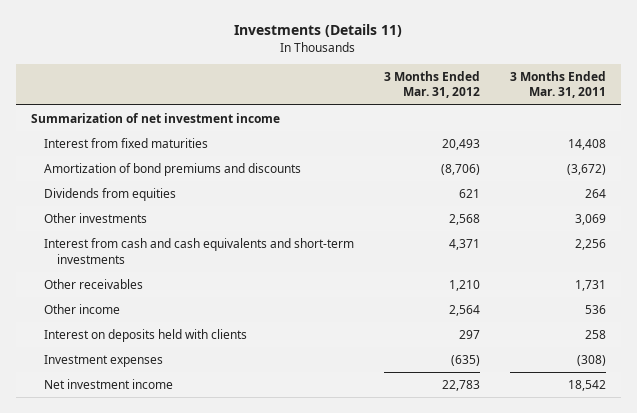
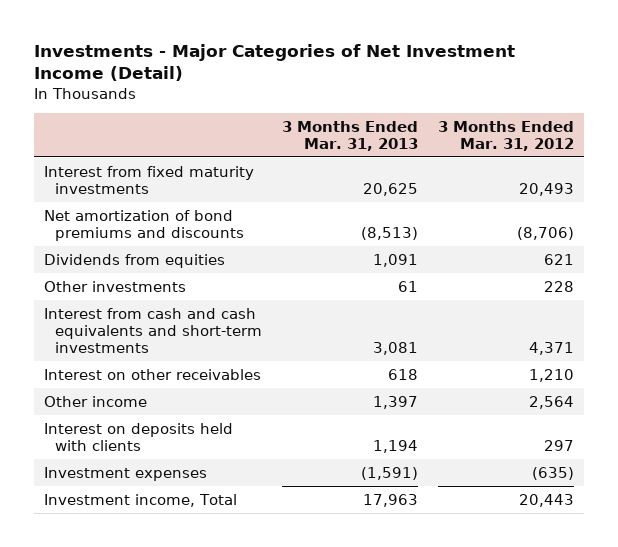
- Investments (Details 11)
+ Investments - Major Categories of Net Investment Income (Detail)
- | 3 Months Ended Mar. 31, 2012 | 3 Months Ended Mar. 31, 2011
+ | 3 Months Ended Mar. 31, 2013 | 3 Months Ended Mar. 31, 2012
- Summarization of net investment income
- Interest from fixed maturities | 20,493 | 14,408
- Amortization of bond premiums and discounts | (8,706) | (3,672)
+ Interest from fixed maturity investments | 20,625 | 20,493
+ Net amortization of bond premiums and discounts | (8,513) | (8,706)
- Other investments | 2,568 | 3,069
+ Other investments | 61 | 228
- Other receivables | 1,210 | 1,731
+ Interest on other receivables | 618 | 1,210
- Net investment income | 22,783 | 18,542
+ Investment income, Total | 17,963 | 20,443

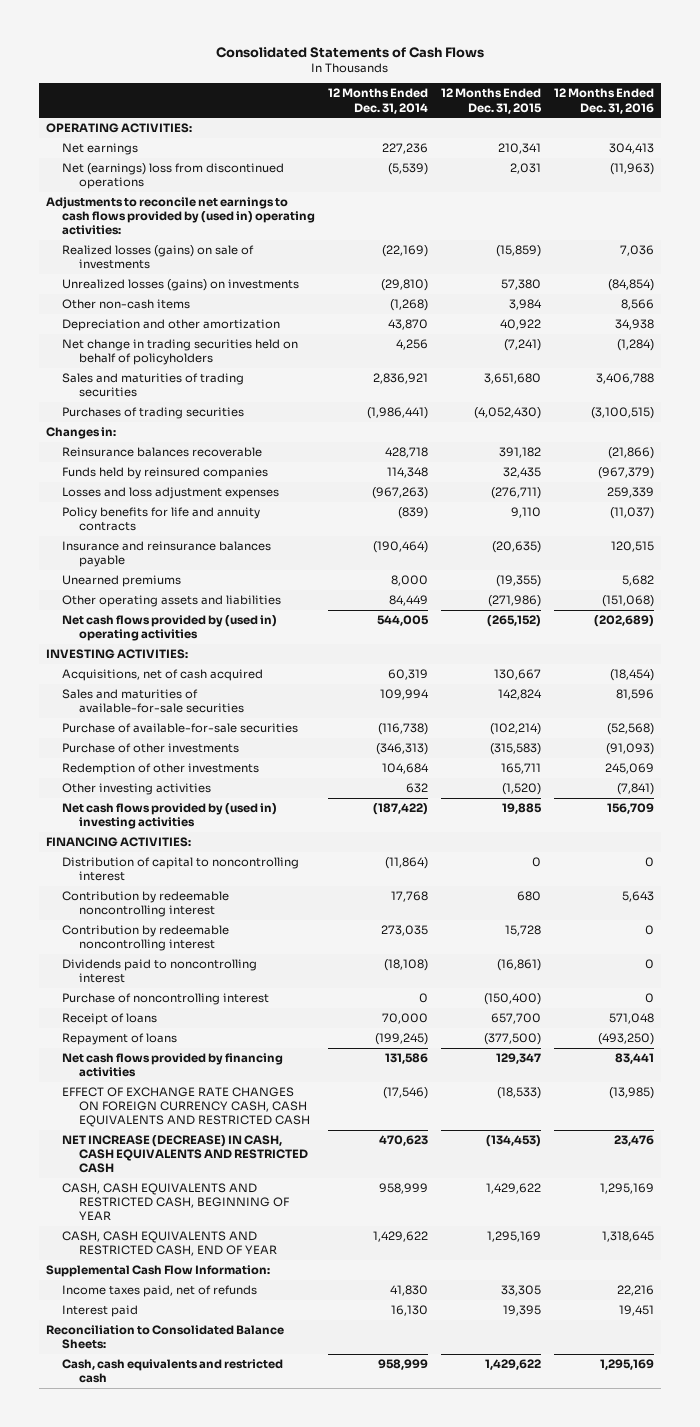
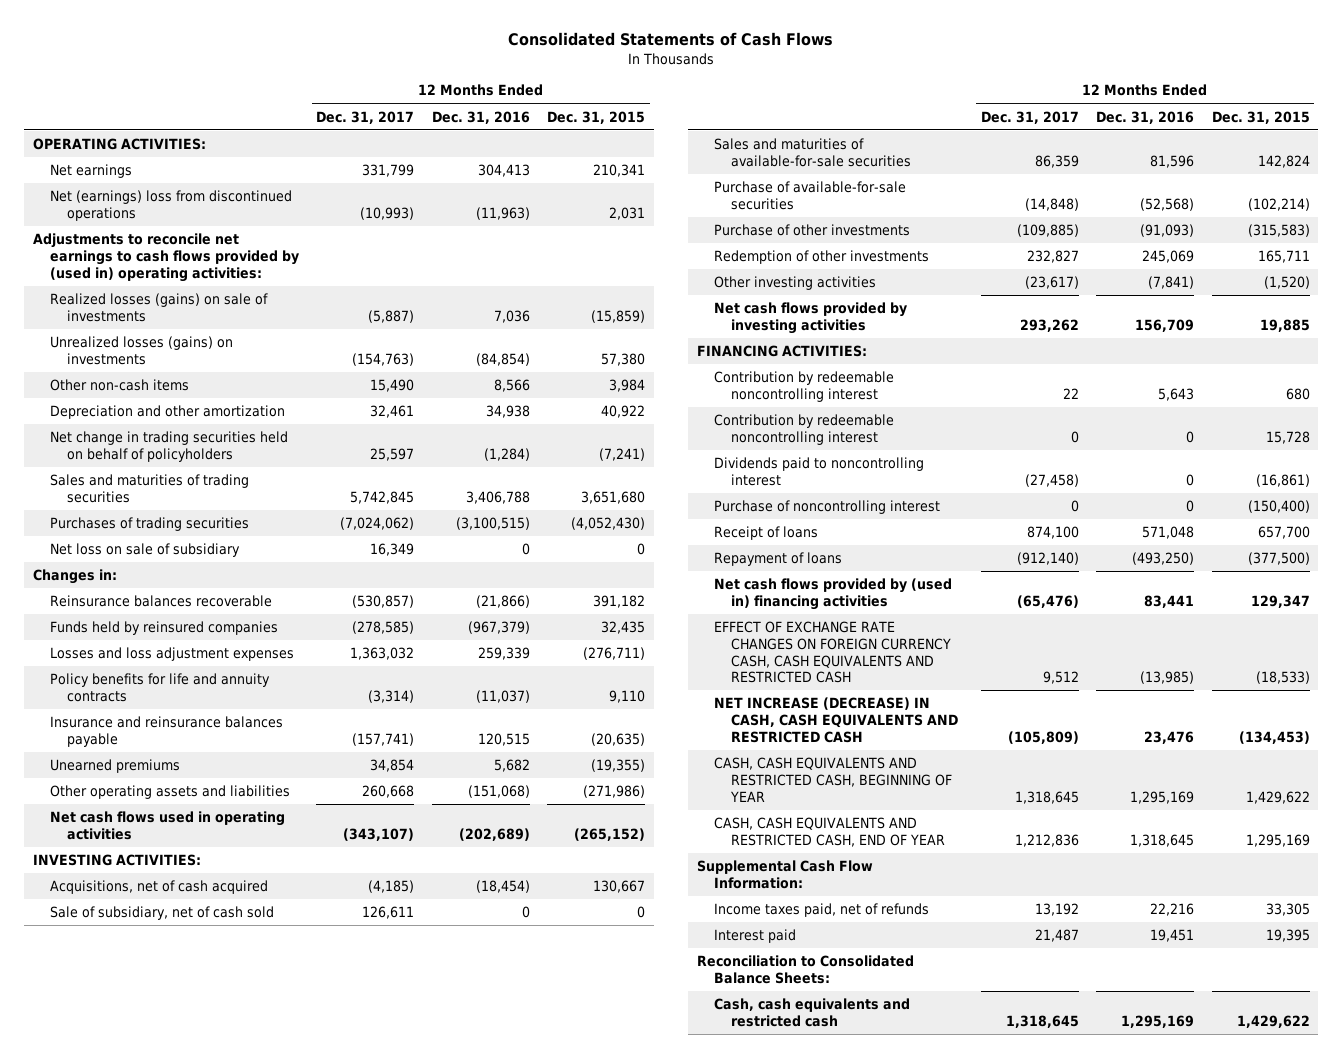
- | 12 Months Ended Dec. 31, 2014 | 12 Months Ended Dec. 31, 2015 | 12 Months Ended Dec. 31, 2016
+ | 12 Months Ended Dec. 31, 2017 | 12 Months Ended Dec. 31, 2016 | 12 Months Ended Dec. 31, 2015
+ Net loss on sale of subsidiary | 16,349 | 0 | 0
- Net cash flows provided by (used in) operating activities | 544,005 | (265,152) | (202,689)
+ Net cash flows used in operating activities | (343,107) | (202,689) | (265,152)
+ Sale of subsidiary, net of cash sold | 126,611 | 0 | 0
- Net cash flows provided by (used in) investing activities | (187,422) | 19,885 | 156,709
+ Net cash flows provided by investing activities | 293,262 | 156,709 | 19,885
- Distribution of capital to noncontrolling interest | (11,864) | 0 | 0
- Net cash flows provided by financing activities | 131,586 | 129,347 | 83,441
+ Net cash flows provided by (used in) financing activities | (65,476) | 83,441 | 129,347

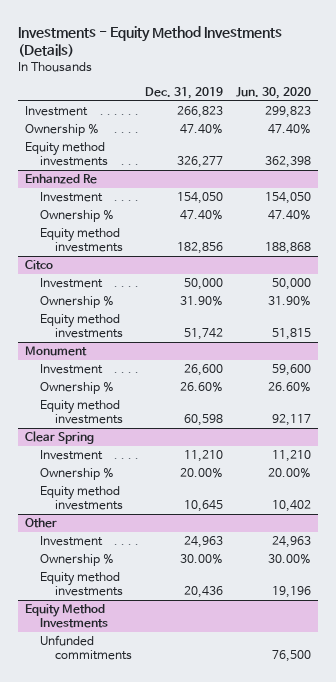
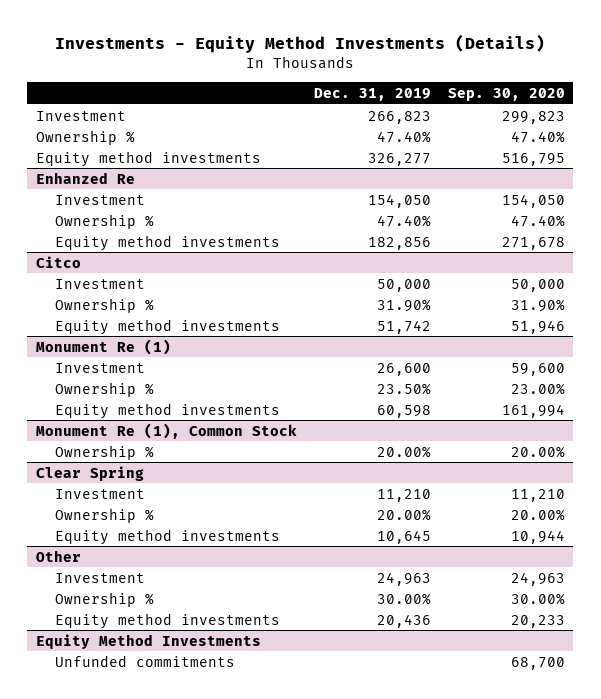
- | Dec. 31, 2019 | Jun. 30, 2020
+ | Dec. 31, 2019 | Sep. 30, 2020
- Monument
+ Monument Re (1)
- Ownership % | 26.60% | 26.60%
+ Ownership % | 23.50% | 23.00%
+ Monument Re (1), Common Stock
+ Ownership % | 20.00% | 20.00%

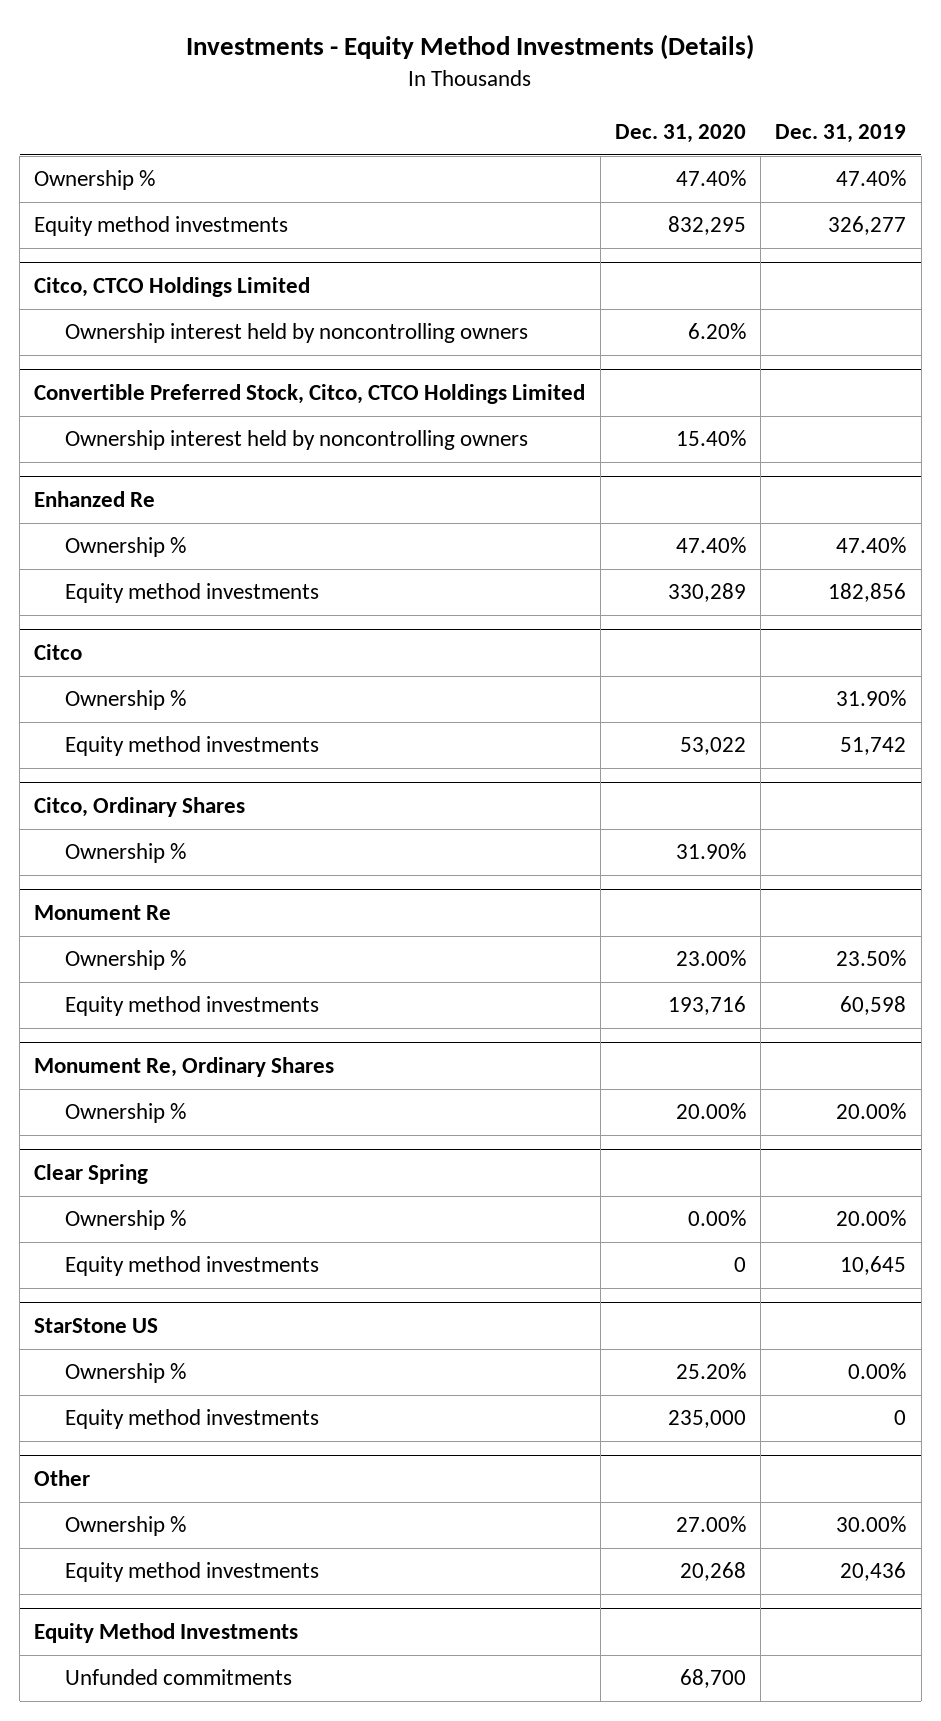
- | Dec. 31, 2019 | Sep. 30, 2020
+ | Dec. 31, 2020 | Dec. 31, 2019
- Investment | 266,823 | 299,823
+ Citco, CTCO Holdings Limited
+ Ownership interest held by noncontrolling owners | 6.20% |
+ Convertible Preferred Stock, Citco, CTCO Holdings Limited
+ Ownership interest held by noncontrolling owners | 15.40% |
@ Enhanzed Re
- Investment | 154,050 | 154,050
@ Citco
- Investment | 50,000 | 50,000
- Monument Re (1)
- Investment | 26,600 | 59,600
+ Citco, Ordinary Shares
+ Ownership % | 31.90% |
+ Monument Re
- Monument Re (1), Common Stock
+ Monument Re, Ordinary Shares
@ Clear Spring
- Investment | 11,210 | 11,210
+ StarStone US
+ Ownership % | 25.20% | 0.00%
+ Equity method investments | 235,000 | 0
@ Other
- Investment | 24,963 | 24,963

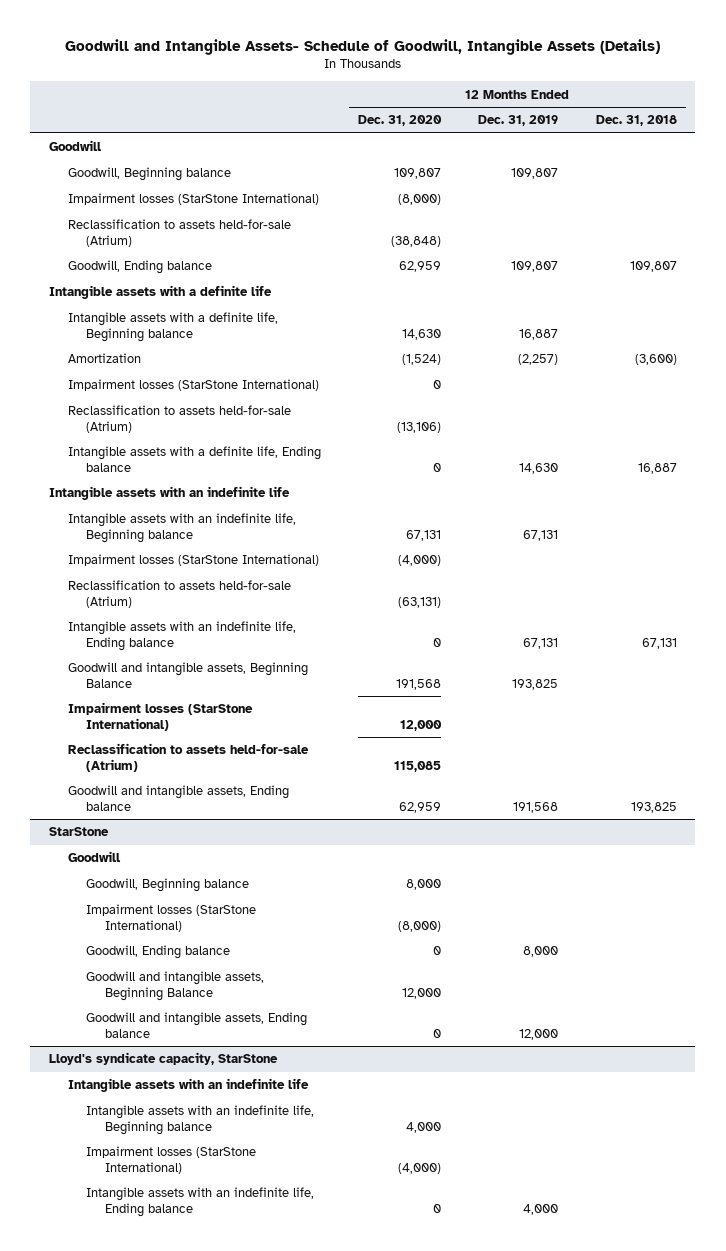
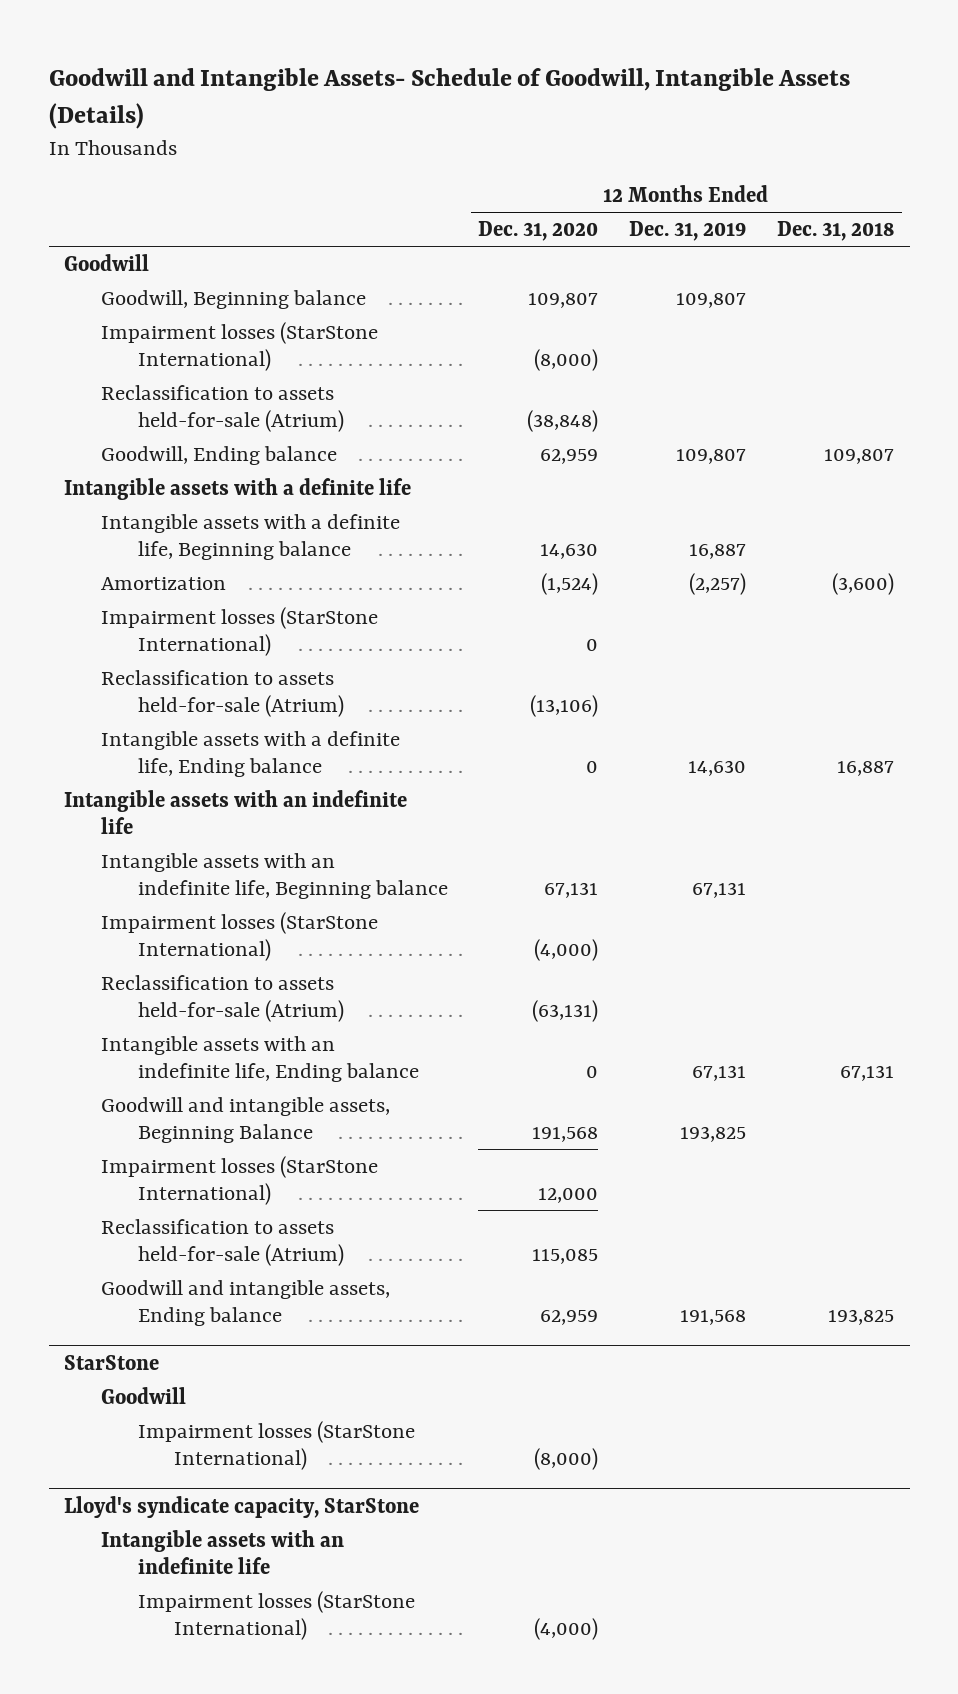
@ StarStone
- Goodwill, Beginning balance | 8,000 | |
- Goodwill, Ending balance | 0 | 8,000 |
- Goodwill and intangible assets, Beginning Balance | 12,000 | |
- Goodwill and intangible assets, Ending balance | 0 | 12,000 |
@ Lloyd's syndicate capacity, StarStone
- Intangible assets with an indefinite life, Beginning balance | 4,000 | |
- Intangible assets with an indefinite life, Ending balance | 0 | 4,000 |

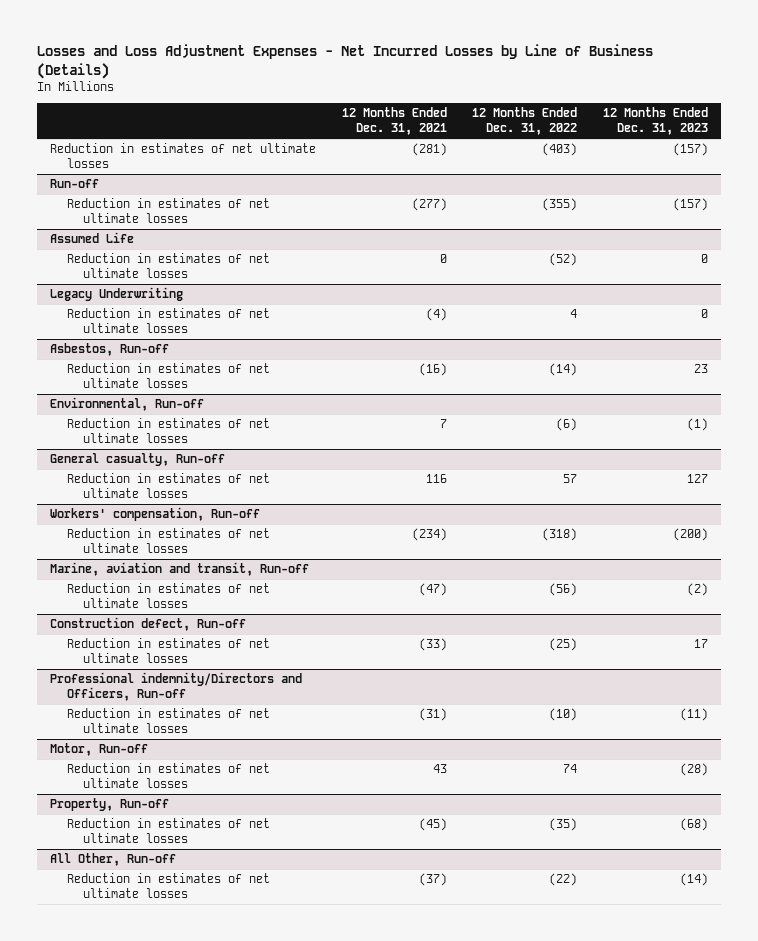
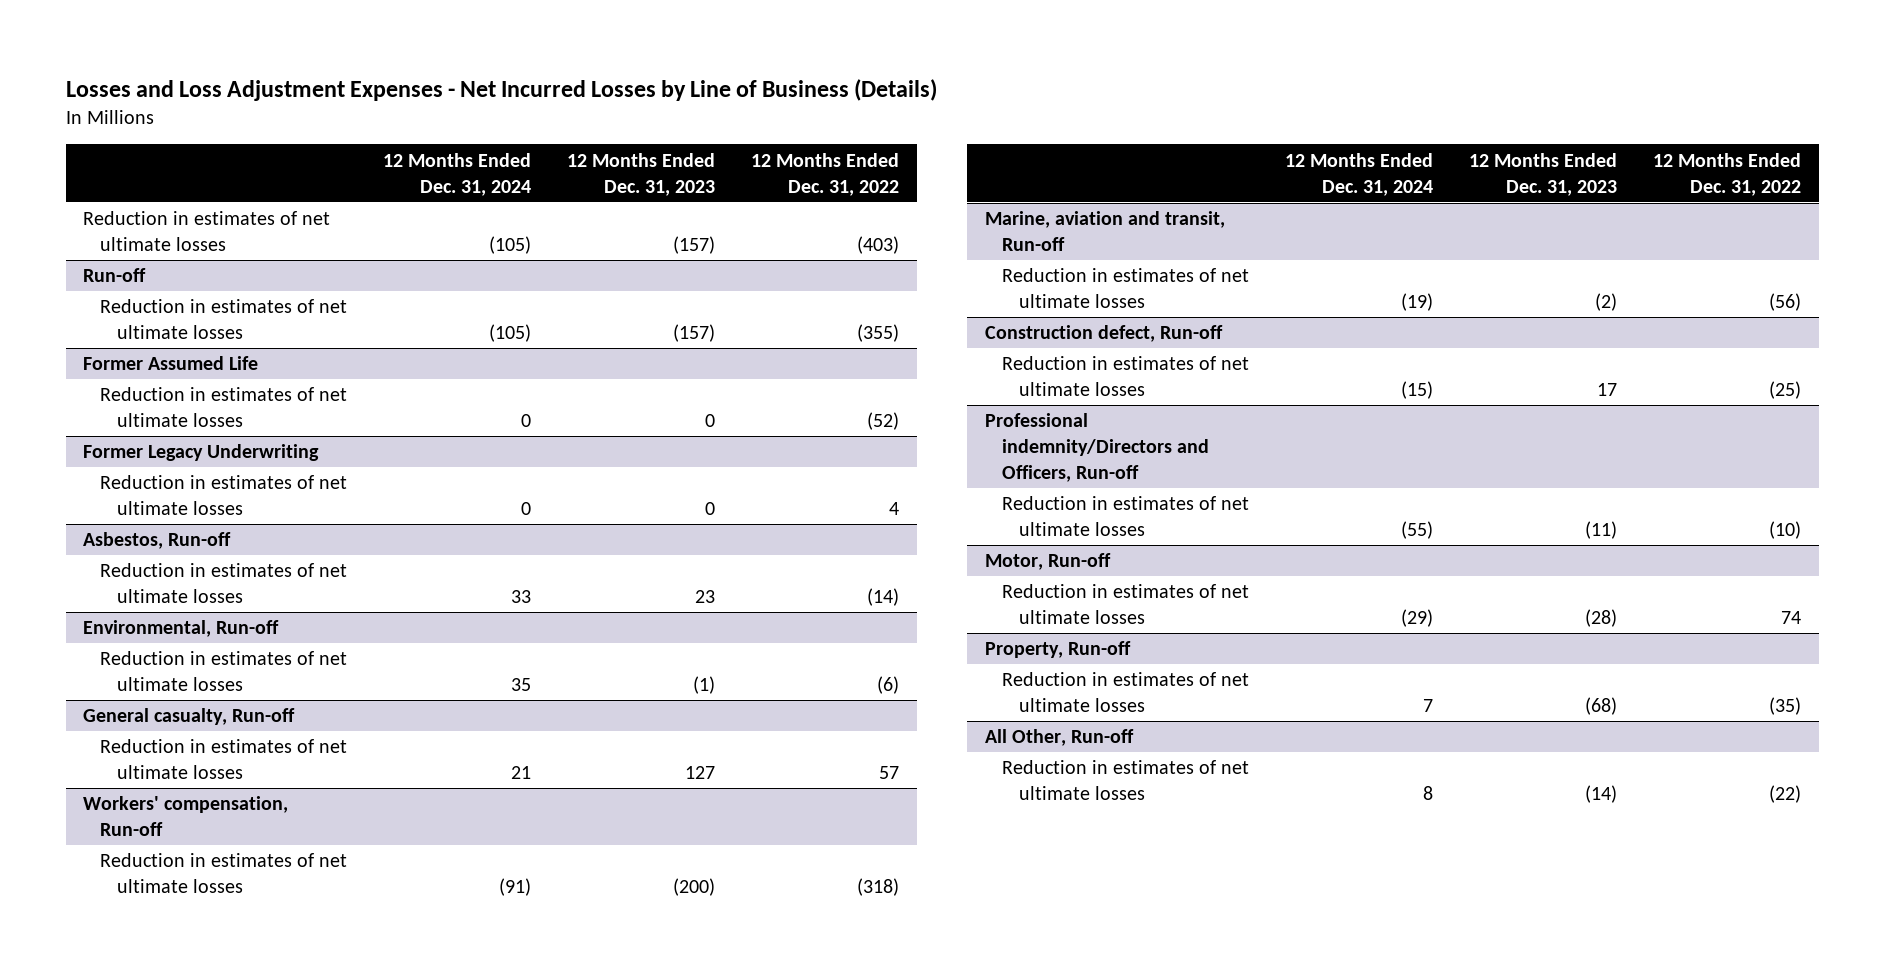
- | 12 Months Ended Dec. 31, 2021 | 12 Months Ended Dec. 31, 2022 | 12 Months Ended Dec. 31, 2023
+ | 12 Months Ended Dec. 31, 2024 | 12 Months Ended Dec. 31, 2023 | 12 Months Ended Dec. 31, 2022
- Assumed Life
+ Former Assumed Life
- Legacy Underwriting
+ Former Legacy Underwriting

